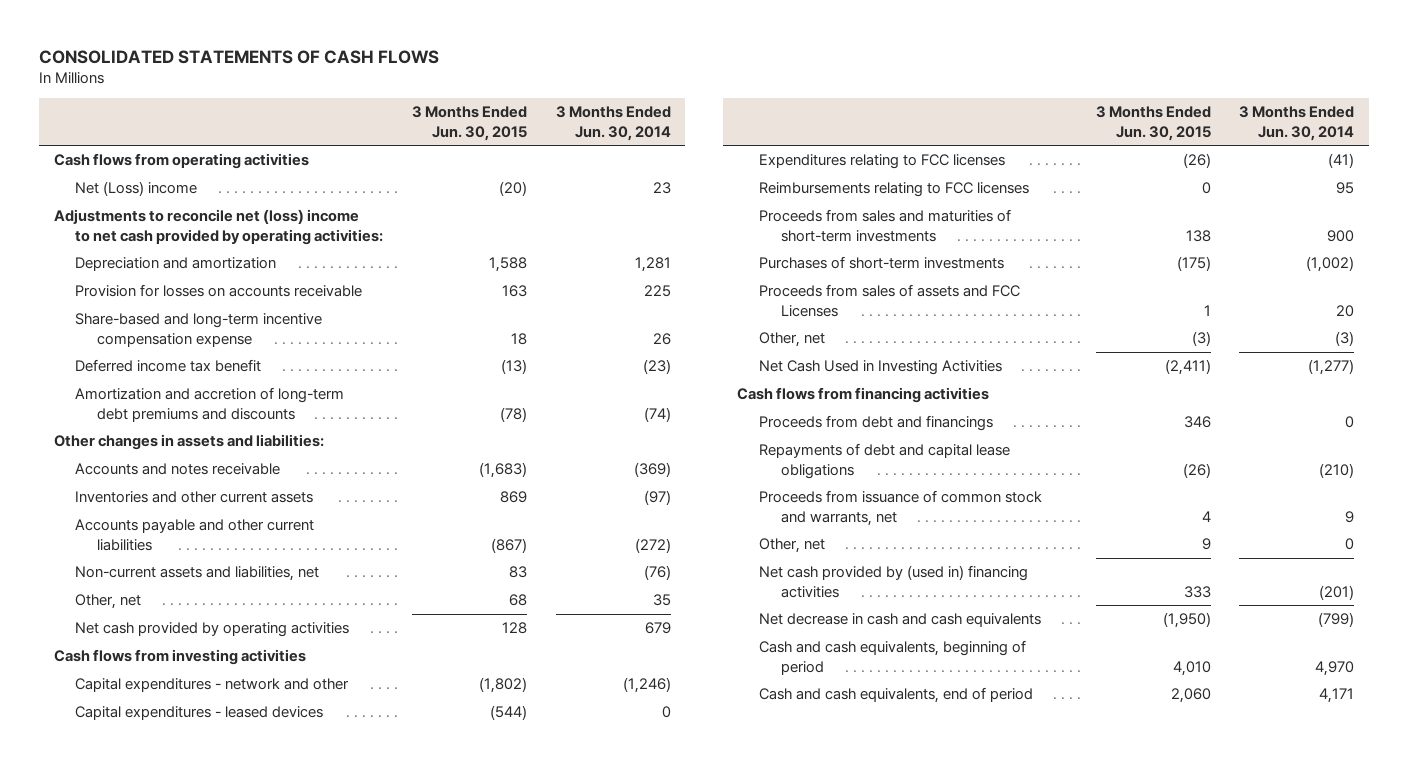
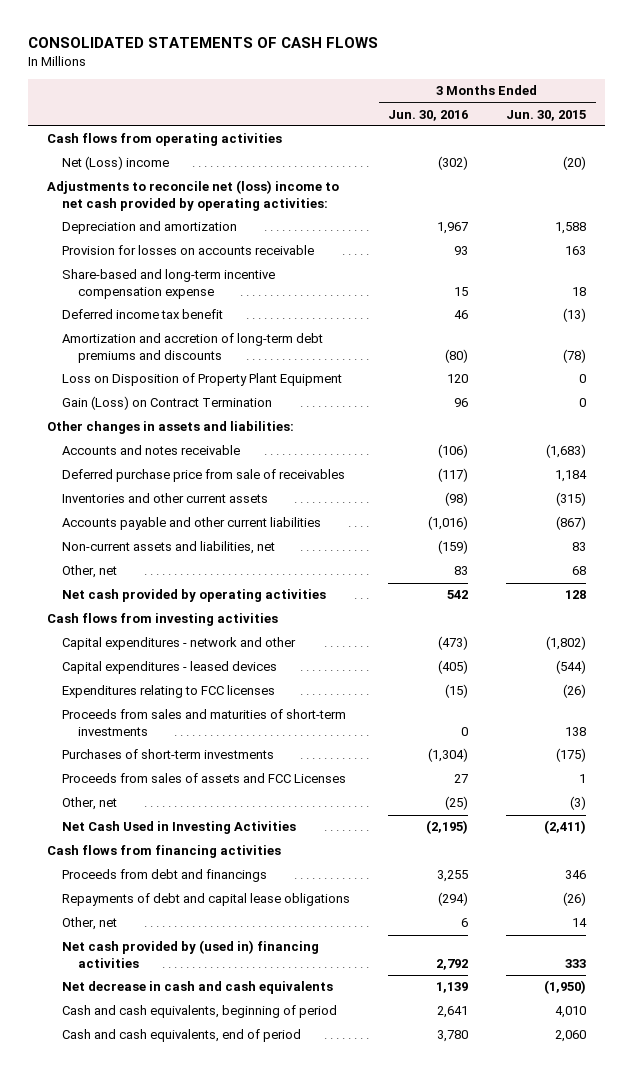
- | 3 Months Ended Jun. 30, 2015 | 3 Months Ended Jun. 30, 2014
+ | 3 Months Ended Jun. 30, 2016 | 3 Months Ended Jun. 30, 2015
+ Loss on Disposition of Property Plant Equipment | 120 | 0
+ Gain (Loss) on Contract Termination | 96 | 0
- Inventories and other current assets | 869 | (97)
+ Deferred purchase price from sale of receivables | (117) | 1,184
+ Inventories and other current assets | (98) | (315)
- Reimbursements relating to FCC licenses | 0 | 95
- Proceeds from issuance of common stock and warrants, net | 4 | 9
- Other, net | 9 | 0
+ Other, net | 6 | 14

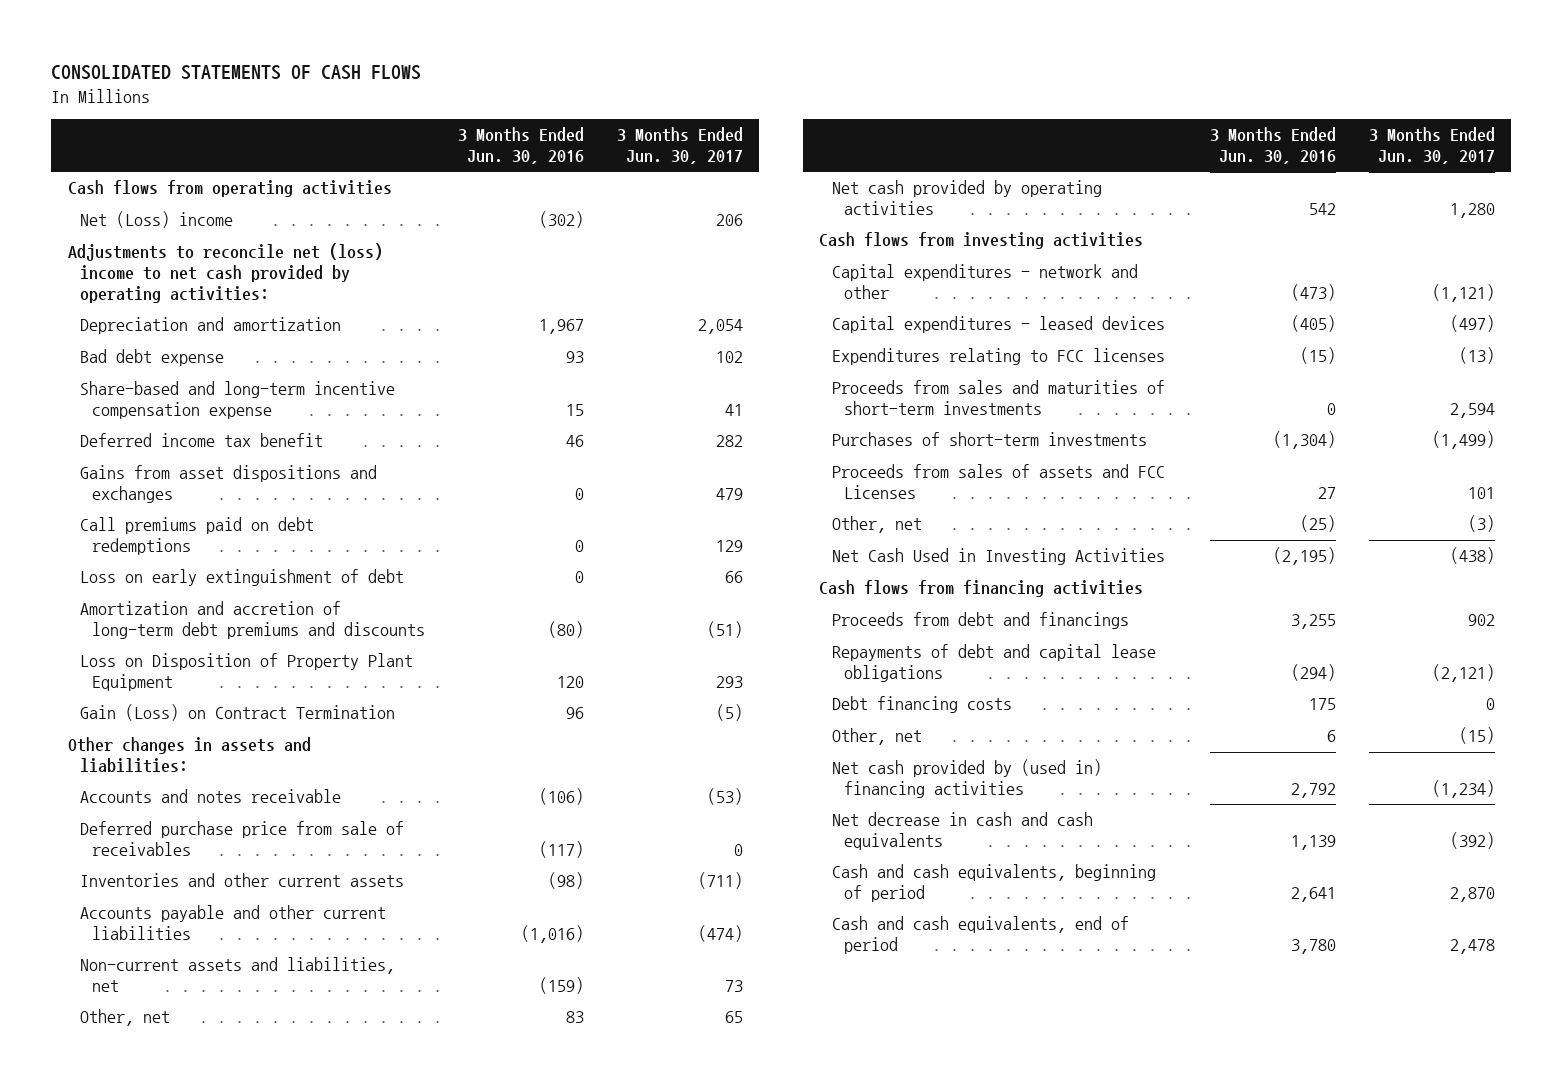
- | 3 Months Ended Jun. 30, 2016 | 3 Months Ended Jun. 30, 2015
+ | 3 Months Ended Jun. 30, 2016 | 3 Months Ended Jun. 30, 2017
- Provision for losses on accounts receivable | 93 | 163
+ Bad debt expense | 93 | 102
+ Gains from asset dispositions and exchanges | 0 | 479
+ Call premiums paid on debt redemptions | 0 | 129
+ Loss on early extinguishment of debt | 0 | 66
+ Debt financing costs | 175 | 0

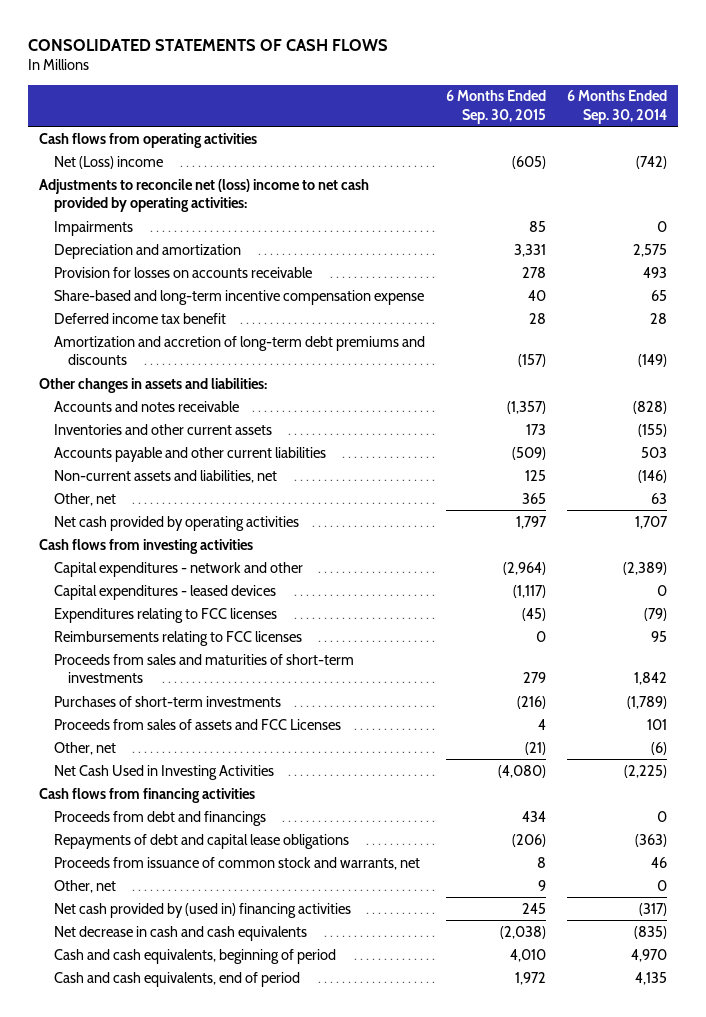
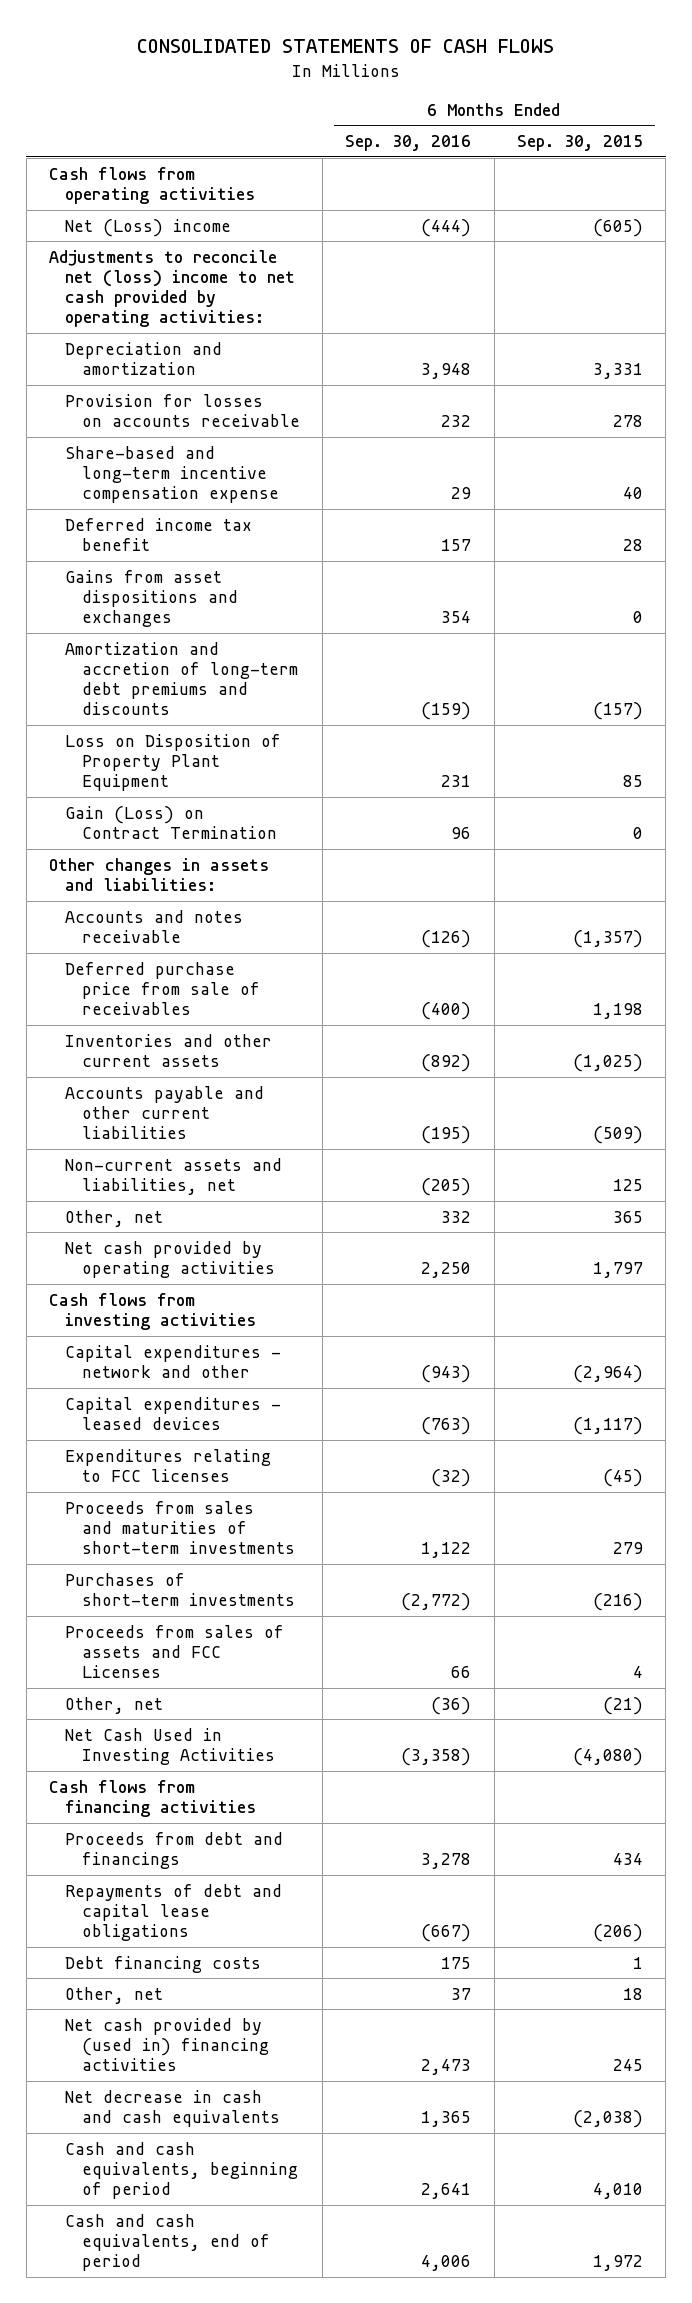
- | 6 Months Ended Sep. 30, 2015 | 6 Months Ended Sep. 30, 2014
+ | 6 Months Ended Sep. 30, 2016 | 6 Months Ended Sep. 30, 2015
- Impairments | 85 | 0
+ Gains from asset dispositions and exchanges | 354 | 0
+ Loss on Disposition of Property Plant Equipment | 231 | 85
+ Gain (Loss) on Contract Termination | 96 | 0
- Inventories and other current assets | 173 | (155)
+ Deferred purchase price from sale of receivables | (400) | 1,198
+ Inventories and other current assets | (892) | (1,025)
- Reimbursements relating to FCC licenses | 0 | 95
- Proceeds from issuance of common stock and warrants, net | 8 | 46
- Other, net | 9 | 0
+ Debt financing costs | 175 | 1
+ Other, net | 37 | 18

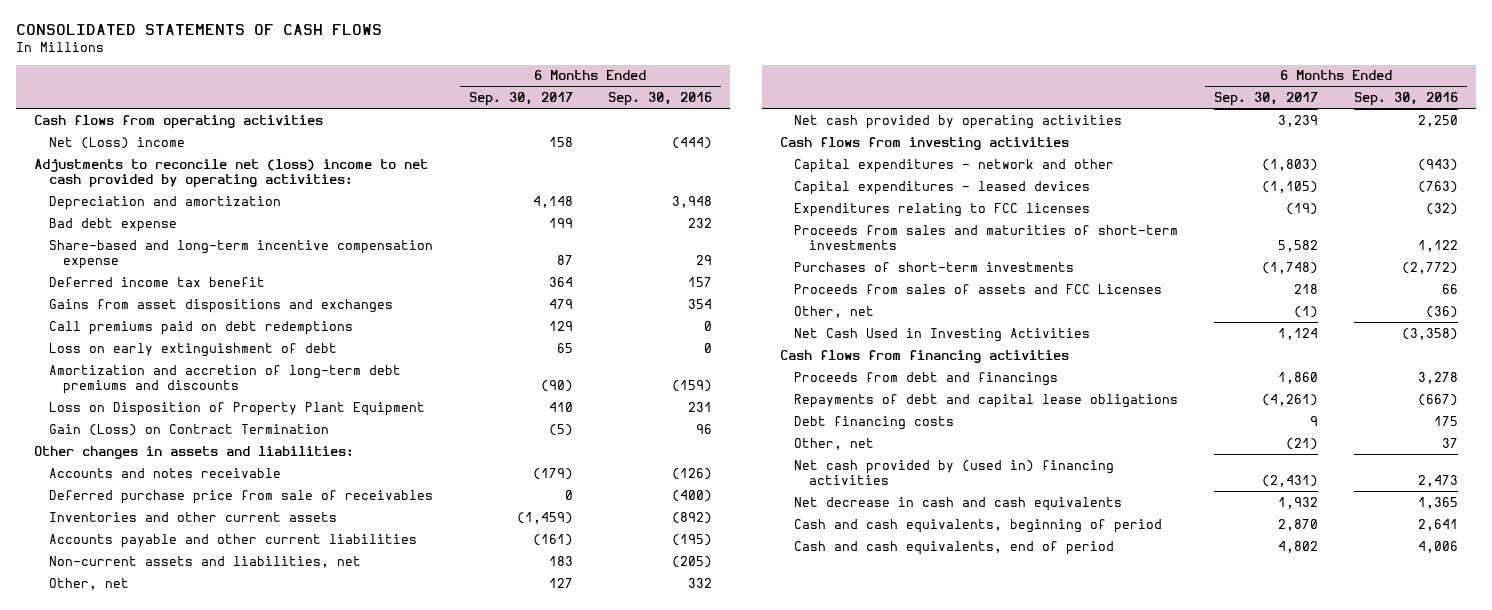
- | 6 Months Ended Sep. 30, 2016 | 6 Months Ended Sep. 30, 2015
+ | 6 Months Ended Sep. 30, 2017 | 6 Months Ended Sep. 30, 2016
- Provision for losses on accounts receivable | 232 | 278
+ Bad debt expense | 199 | 232
+ Call premiums paid on debt redemptions | 129 | 0
+ Loss on early extinguishment of debt | 65 | 0

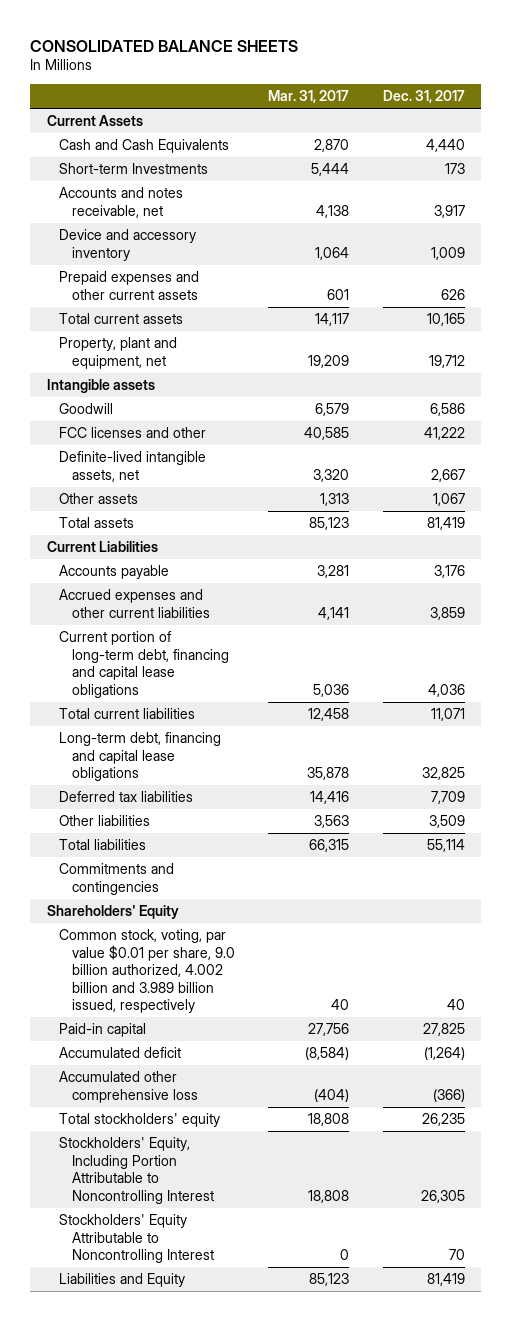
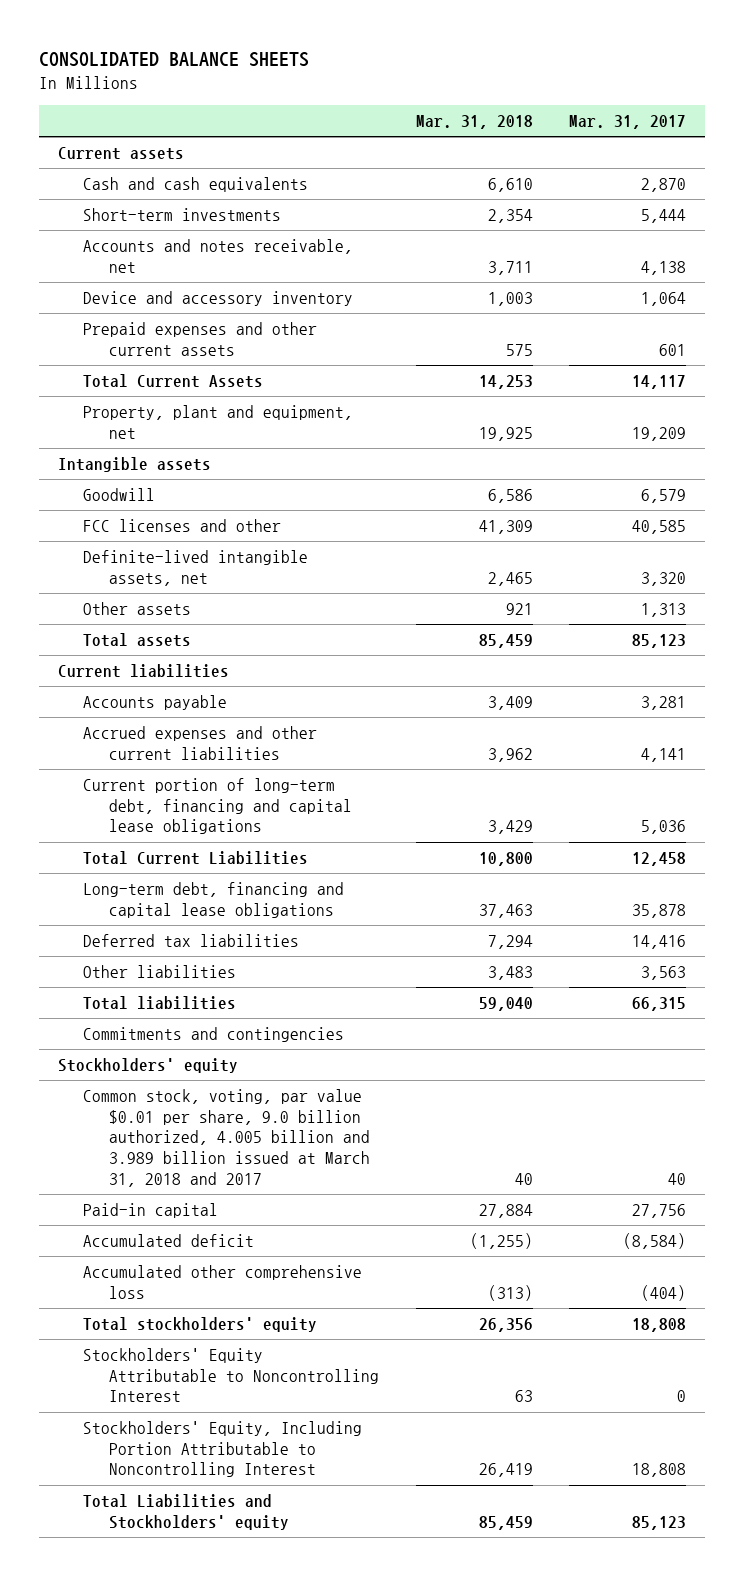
- | Mar. 31, 2017 | Dec. 31, 2017
+ | Mar. 31, 2018 | Mar. 31, 2017
- Current Assets
- Cash and Cash Equivalents | 2,870 | 4,440
- Short-term Investments | 5,444 | 173
+ Current assets
+ Cash and cash equivalents | 6,610 | 2,870
+ Short-term investments | 2,354 | 5,444
- Total current assets | 14,117 | 10,165
+ Total Current Assets | 14,253 | 14,117
- Current Liabilities
+ Current liabilities
- Total current liabilities | 12,458 | 11,071
+ Total Current Liabilities | 10,800 | 12,458
- Shareholders' Equity
- Common stock, voting, par value $0.01 per share, 9.0 billion authorized, 4.002 billion and 3.989 billion issued, respectively | 40 | 40
+ Stockholders' equity
+ Common stock, voting, par value $0.01 per share, 9.0 billion authorized, 4.005 billion and 3.989 billion issued at March 31, 2018 and 2017 | 40 | 40
- Liabilities and Equity | 85,123 | 81,419
moved down: Stockholders' Equity, Including Portion Attributable to Noncontrolling Interest | 26,419 | 18,808
+ Total Liabilities and Stockholders' equity | 85,459 | 85,123

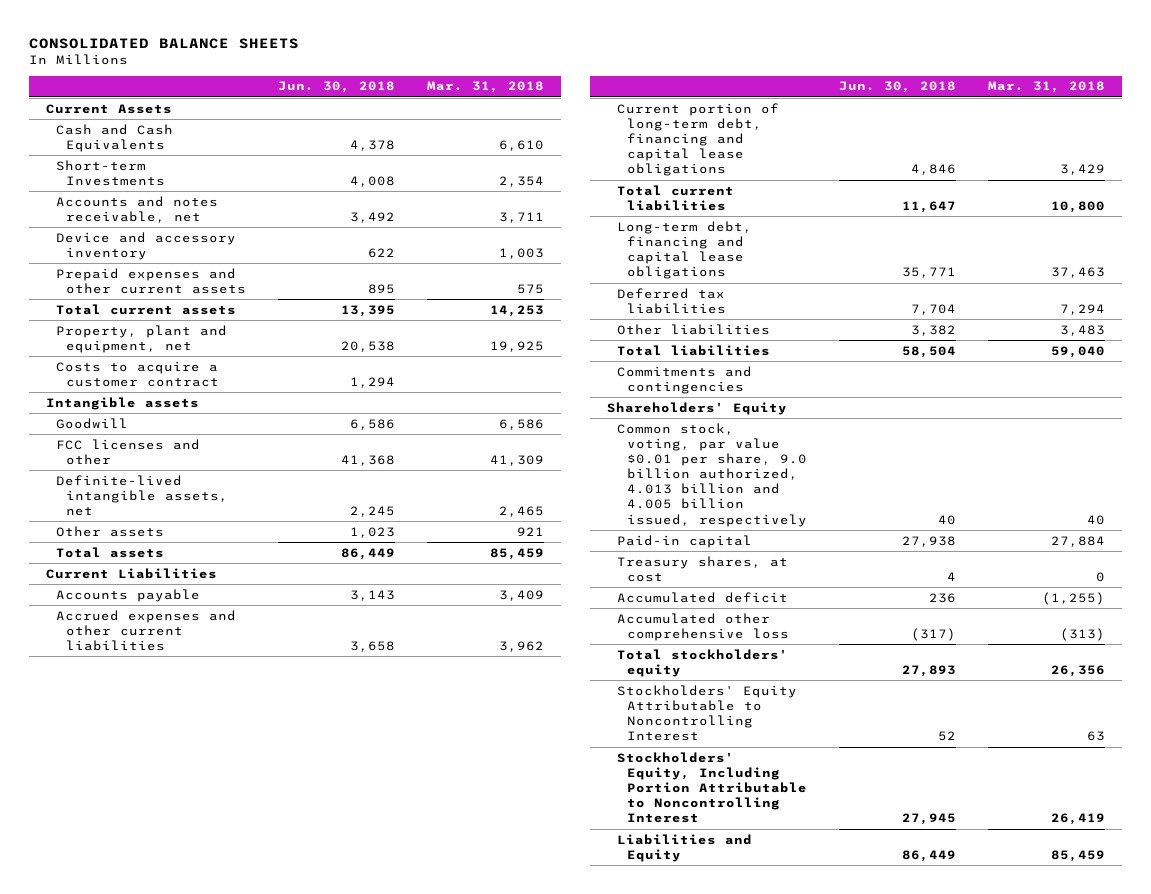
- | Mar. 31, 2018 | Mar. 31, 2017
+ | Jun. 30, 2018 | Mar. 31, 2018
- Current assets
- Cash and cash equivalents | 6,610 | 2,870
- Short-term investments | 2,354 | 5,444
+ Current Assets
+ Cash and Cash Equivalents | 4,378 | 6,610
+ Short-term Investments | 4,008 | 2,354
- Total Current Assets | 14,253 | 14,117
+ Total current assets | 13,395 | 14,253
+ Costs to acquire a customer contract | 1,294 |
- Current liabilities
+ Current Liabilities
- Total Current Liabilities | 10,800 | 12,458
+ Total current liabilities | 11,647 | 10,800
- Stockholders' equity
- Common stock, voting, par value $0.01 per share, 9.0 billion authorized, 4.005 billion and 3.989 billion issued at March 31, 2018 and 2017 | 40 | 40
+ Shareholders' Equity
+ Common stock, voting, par value $0.01 per share, 9.0 billion authorized, 4.013 billion and 4.005 billion issued, respectively | 40 | 40
+ Treasury shares, at cost | 4 | 0
- Total Liabilities and Stockholders' equity | 85,459 | 85,123
+ Liabilities and Equity | 86,449 | 85,459

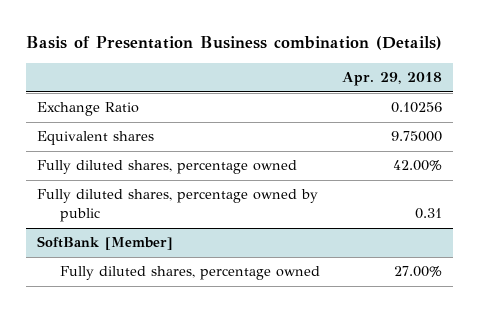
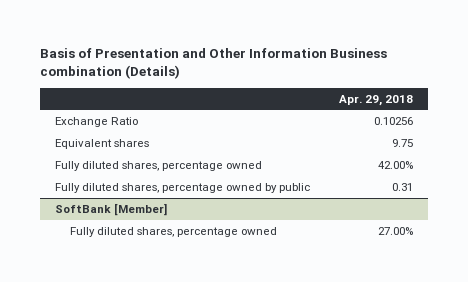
- Basis of Presentation Business combination (Details)
+ Basis of Presentation and Other Information Business combination (Details)
- Equivalent shares | 9.75000
+ Equivalent shares | 9.75

